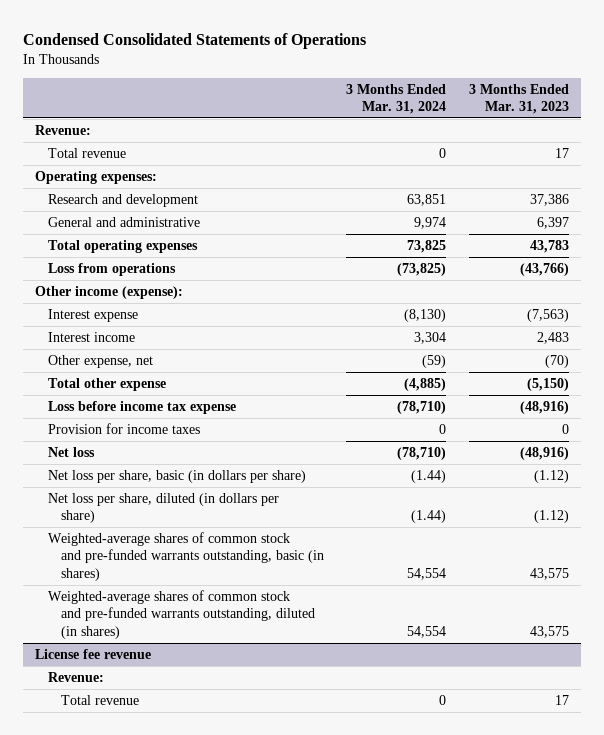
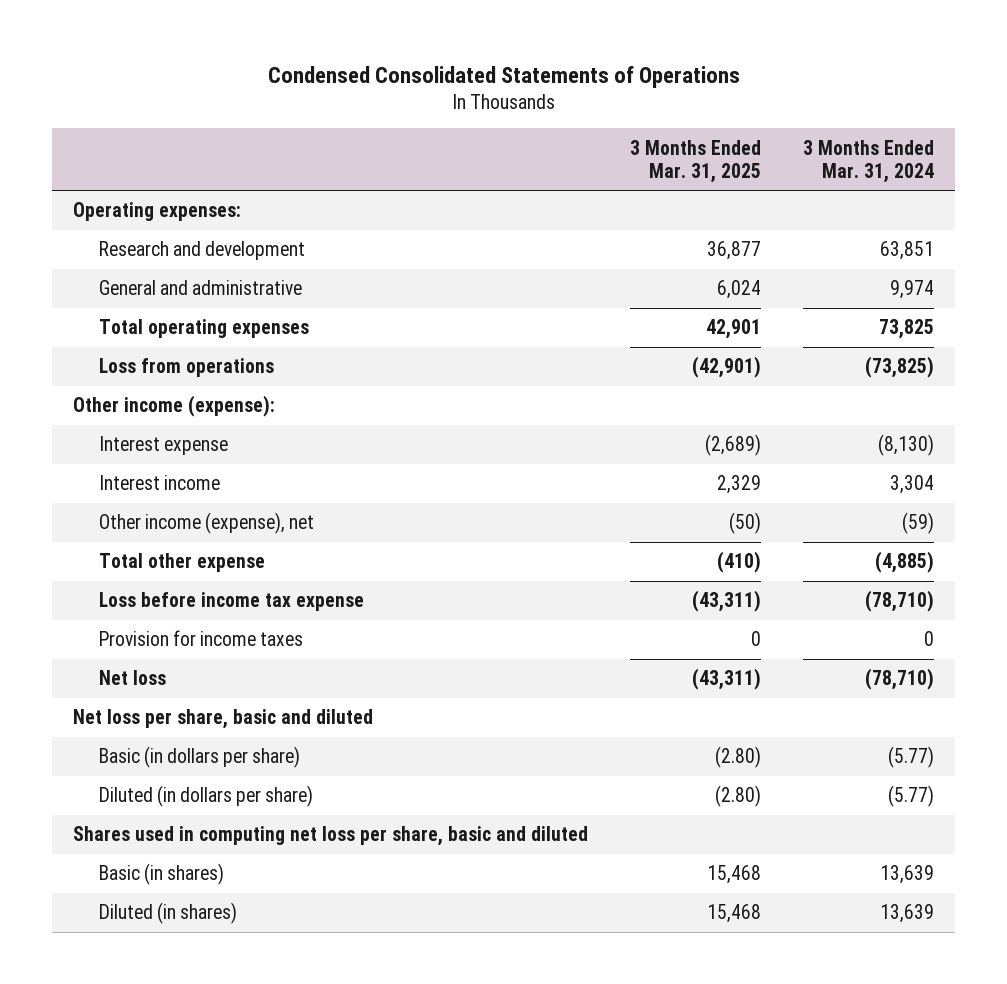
- | 3 Months Ended Mar. 31, 2024 | 3 Months Ended Mar. 31, 2023
+ | 3 Months Ended Mar. 31, 2025 | 3 Months Ended Mar. 31, 2024
- Revenue:
- Total revenue | 0 | 17
- Other expense, net | (59) | (70)
+ Other income (expense), net | (50) | (59)
- Net loss per share, basic (in dollars per share) | (1.44) | (1.12)
- Net loss per share, diluted (in dollars per share) | (1.44) | (1.12)
- Weighted-average shares of common stock and pre-funded warrants outstanding, basic (in shares) | 54,554 | 43,575
- Weighted-average shares of common stock and pre-funded warrants outstanding, diluted (in shares) | 54,554 | 43,575
- License fee revenue
- Revenue:
- Total revenue | 0 | 17
+ Net loss per share, basic and diluted
+ Basic (in dollars per share) | (2.80) | (5.77)
+ Diluted (in dollars per share) | (2.80) | (5.77)
+ Shares used in computing net loss per share, basic and diluted
+ Basic (in shares) | 15,468 | 13,639
+ Diluted (in shares) | 15,468 | 13,639

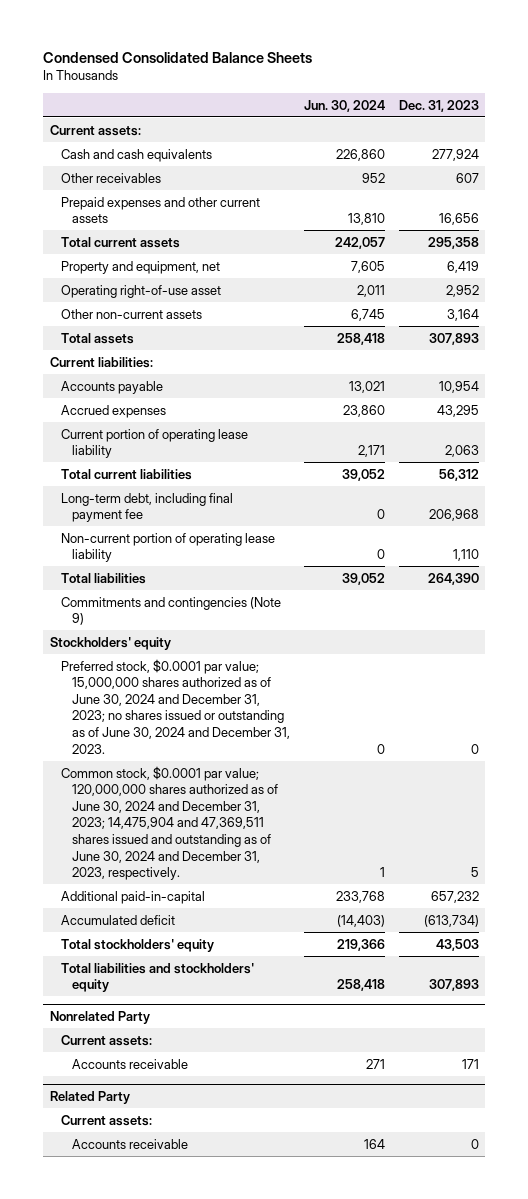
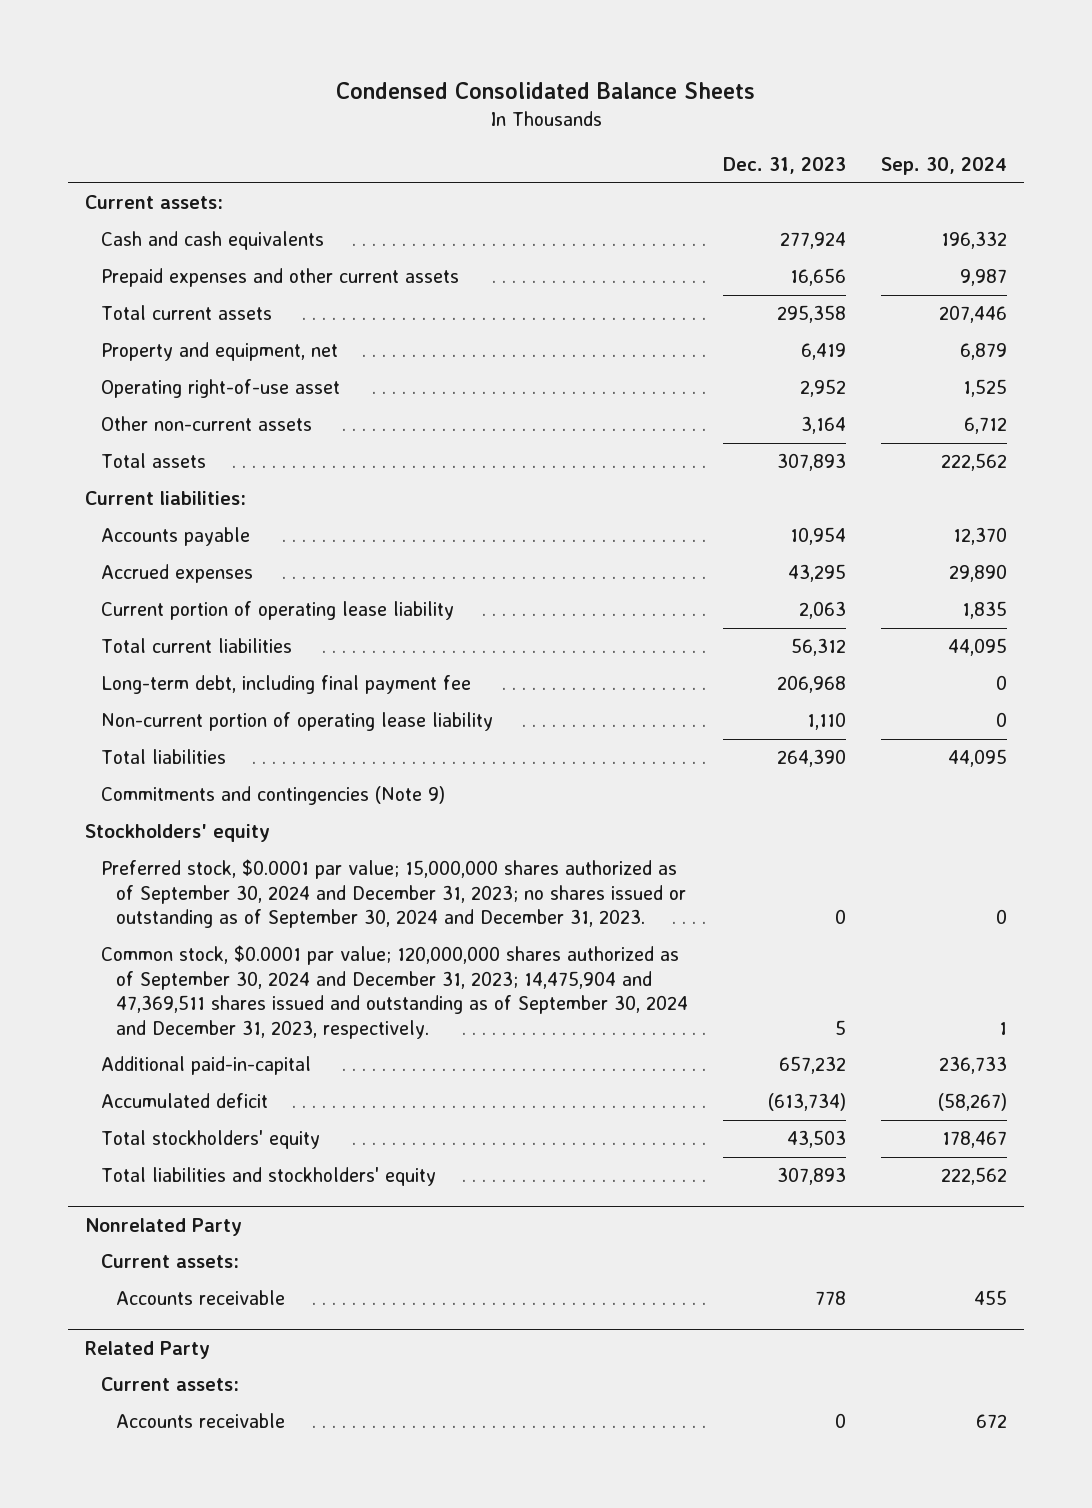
- | Jun. 30, 2024 | Dec. 31, 2023
+ | Dec. 31, 2023 | Sep. 30, 2024
- Other receivables | 952 | 607
- Preferred stock, $0.0001 par value; 15,000,000 shares authorized as of June 30, 2024 and December 31, 2023; no shares issued or outstanding as of June 30, 2024 and December 31, 2023. | 0 | 0
- Common stock, $0.0001 par value; 120,000,000 shares authorized as of June 30, 2024 and December 31, 2023; 14,475,904 and 47,369,511 shares issued and outstanding as of June 30, 2024 and December 31, 2023, respectively. | 1 | 5
+ Preferred stock, $0.0001 par value; 15,000,000 shares authorized as of September 30, 2024 and December 31, 2023; no shares issued or outstanding as of September 30, 2024 and December 31, 2023. | 0 | 0
+ Common stock, $0.0001 par value; 120,000,000 shares authorized as of September 30, 2024 and December 31, 2023; 14,475,904 and 47,369,511 shares issued and outstanding as of September 30, 2024 and December 31, 2023, respectively. | 5 | 1
@ Nonrelated Party
- Accounts receivable | 271 | 171
+ Accounts receivable | 778 | 455

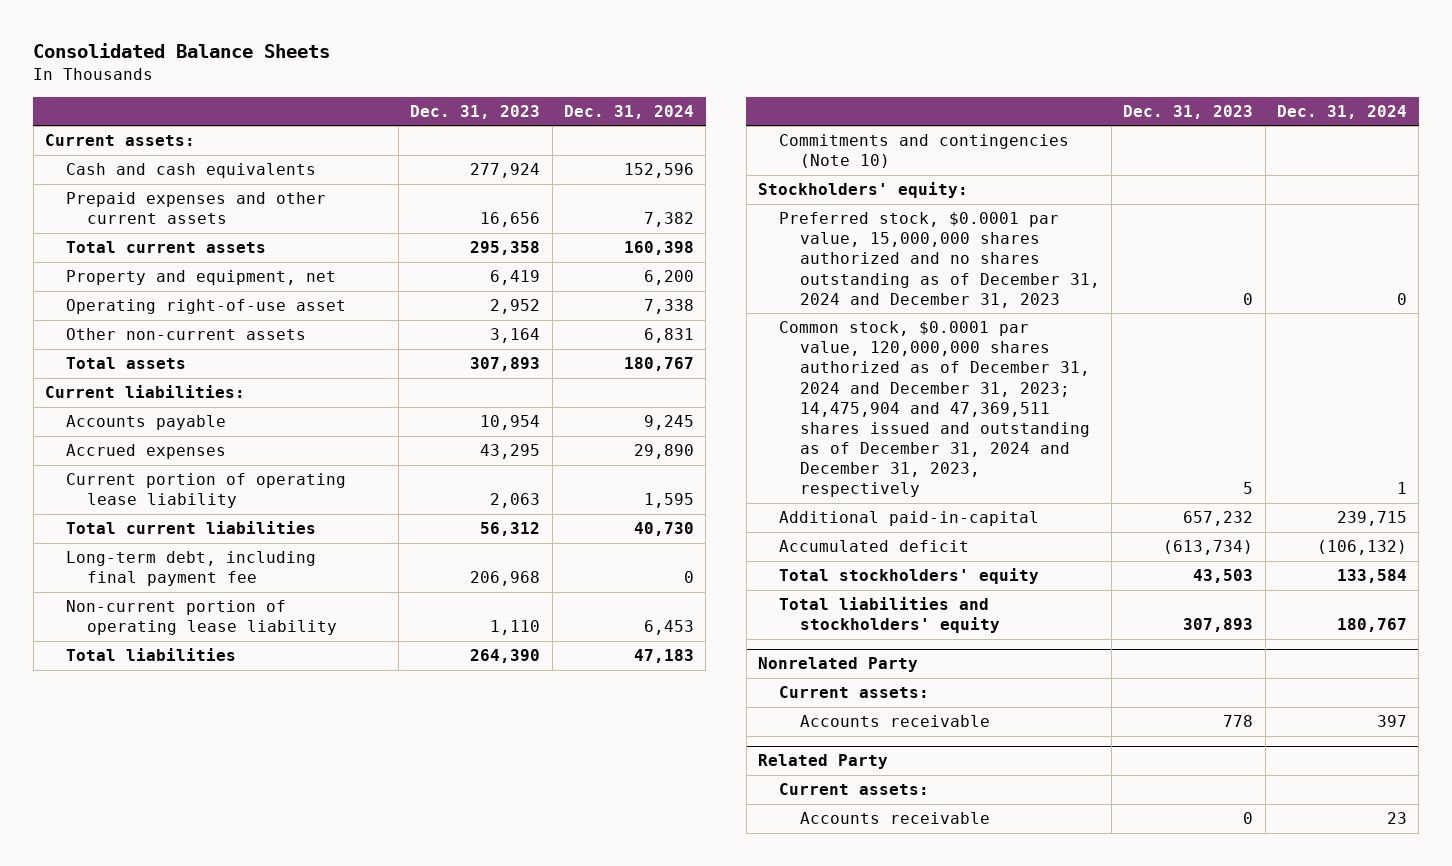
- Condensed Consolidated Balance Sheets
+ Consolidated Balance Sheets
- | Dec. 31, 2023 | Sep. 30, 2024
+ | Dec. 31, 2023 | Dec. 31, 2024
- Commitments and contingencies (Note 9)
- Stockholders' equity
- Preferred stock, $0.0001 par value; 15,000,000 shares authorized as of September 30, 2024 and December 31, 2023; no shares issued or outstanding as of September 30, 2024 and December 31, 2023. | 0 | 0
- Common stock, $0.0001 par value; 120,000,000 shares authorized as of September 30, 2024 and December 31, 2023; 14,475,904 and 47,369,511 shares issued and outstanding as of September 30, 2024 and December 31, 2023, respectively. | 5 | 1
+ Commitments and contingencies (Note 10)
+ Stockholders' equity:
+ Preferred stock, $0.0001 par value, 15,000,000 shares authorized and no shares outstanding as of December 31, 2024 and December 31, 2023 | 0 | 0
+ Common stock, $0.0001 par value, 120,000,000 shares authorized as of December 31, 2024 and December 31, 2023; 14,475,904 and 47,369,511 shares issued and outstanding as of December 31, 2024 and December 31, 2023, respectively | 5 | 1

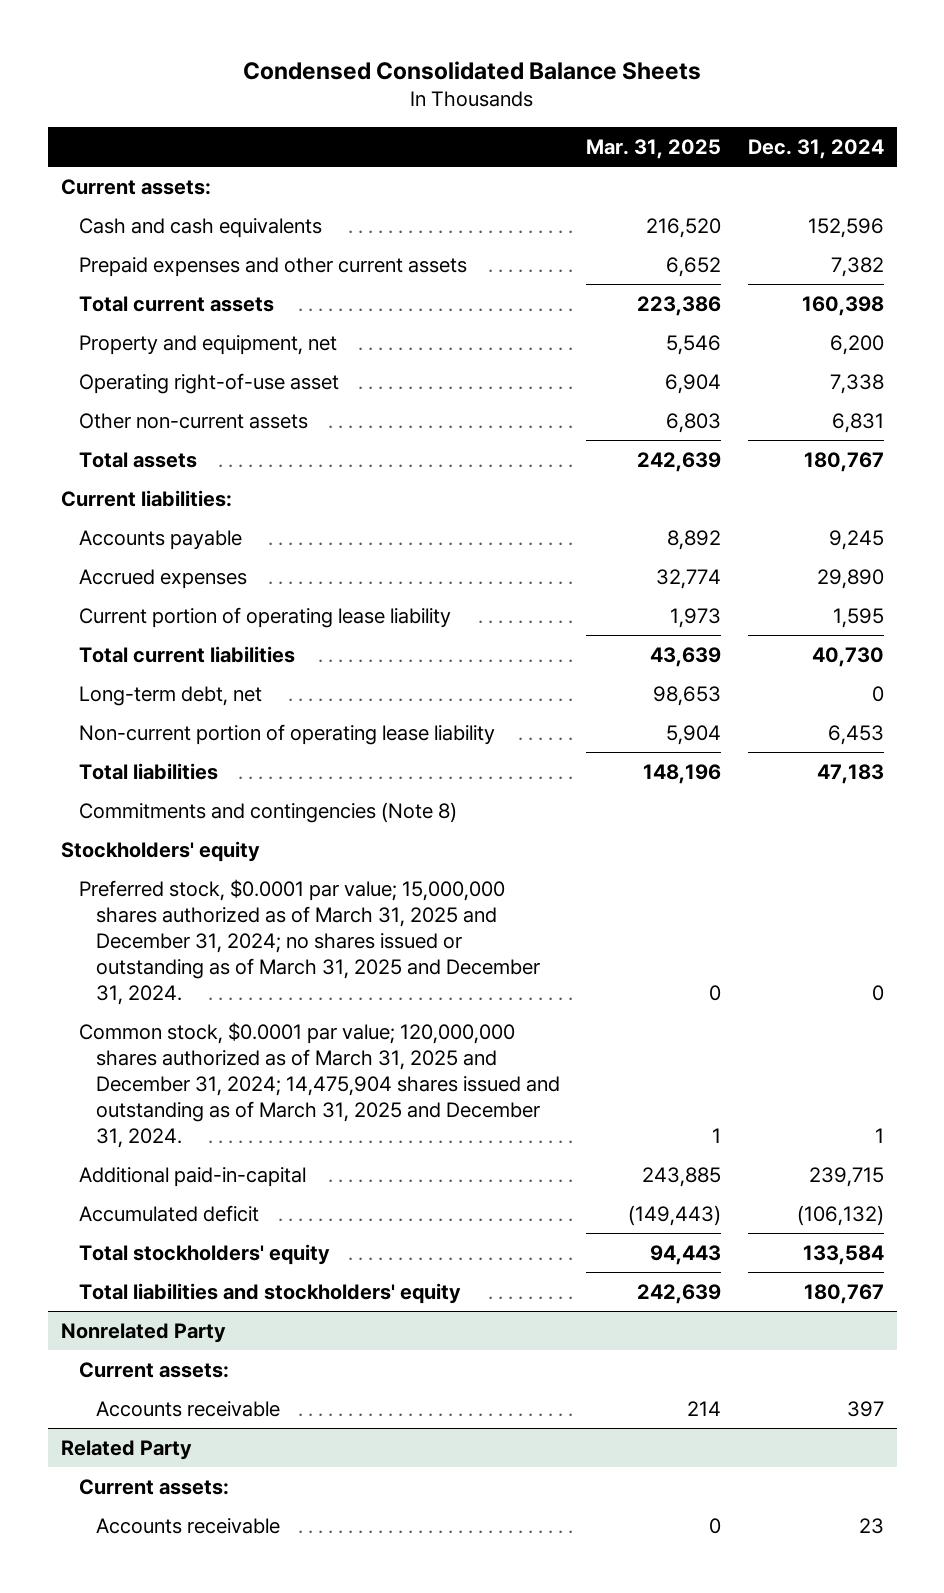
- Consolidated Balance Sheets
+ Condensed Consolidated Balance Sheets
- | Dec. 31, 2023 | Dec. 31, 2024
+ | Mar. 31, 2025 | Dec. 31, 2024
- Long-term debt, including final payment fee | 206,968 | 0
+ Long-term debt, net | 98,653 | 0
- Commitments and contingencies (Note 10)
- Stockholders' equity:
- Preferred stock, $0.0001 par value, 15,000,000 shares authorized and no shares outstanding as of December 31, 2024 and December 31, 2023 | 0 | 0
- Common stock, $0.0001 par value, 120,000,000 shares authorized as of December 31, 2024 and December 31, 2023; 14,475,904 and 47,369,511 shares issued and outstanding as of December 31, 2024 and December 31, 2023, respectively | 5 | 1
+ Commitments and contingencies (Note 8)
+ Stockholders' equity
+ Preferred stock, $0.0001 par value; 15,000,000 shares authorized as of March 31, 2025 and December 31, 2024; no shares issued or outstanding as of March 31, 2025 and December 31, 2024. | 0 | 0
+ Common stock, $0.0001 par value; 120,000,000 shares authorized as of March 31, 2025 and December 31, 2024; 14,475,904 shares issued and outstanding as of March 31, 2025 and December 31, 2024. | 1 | 1

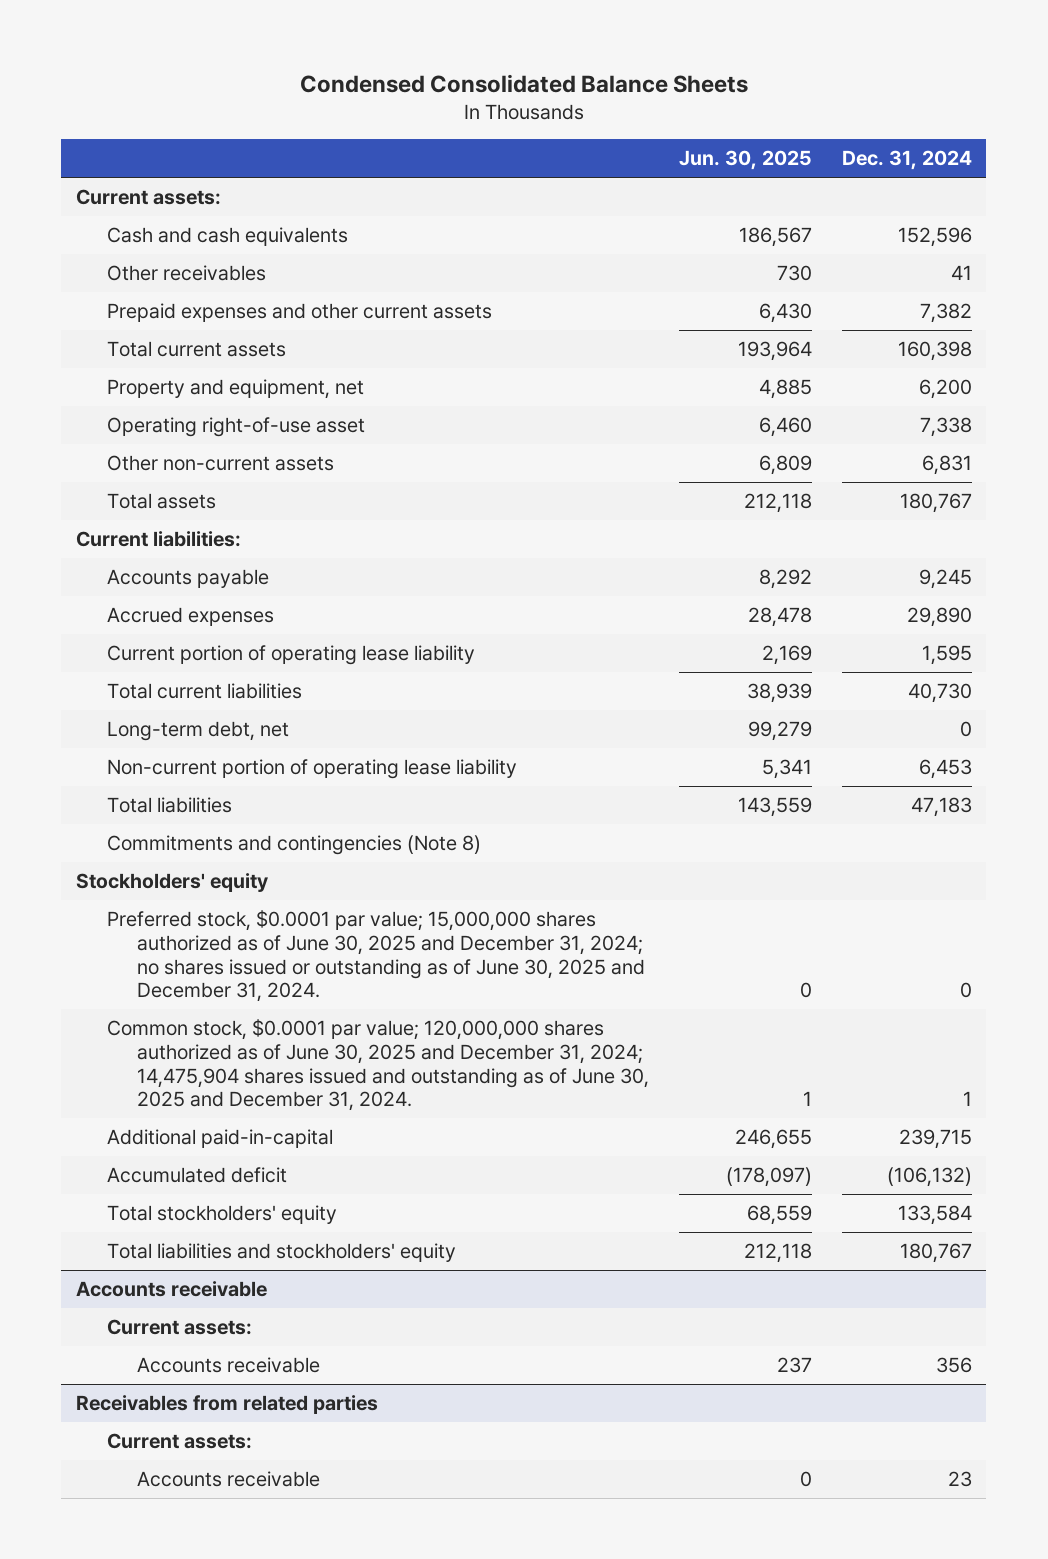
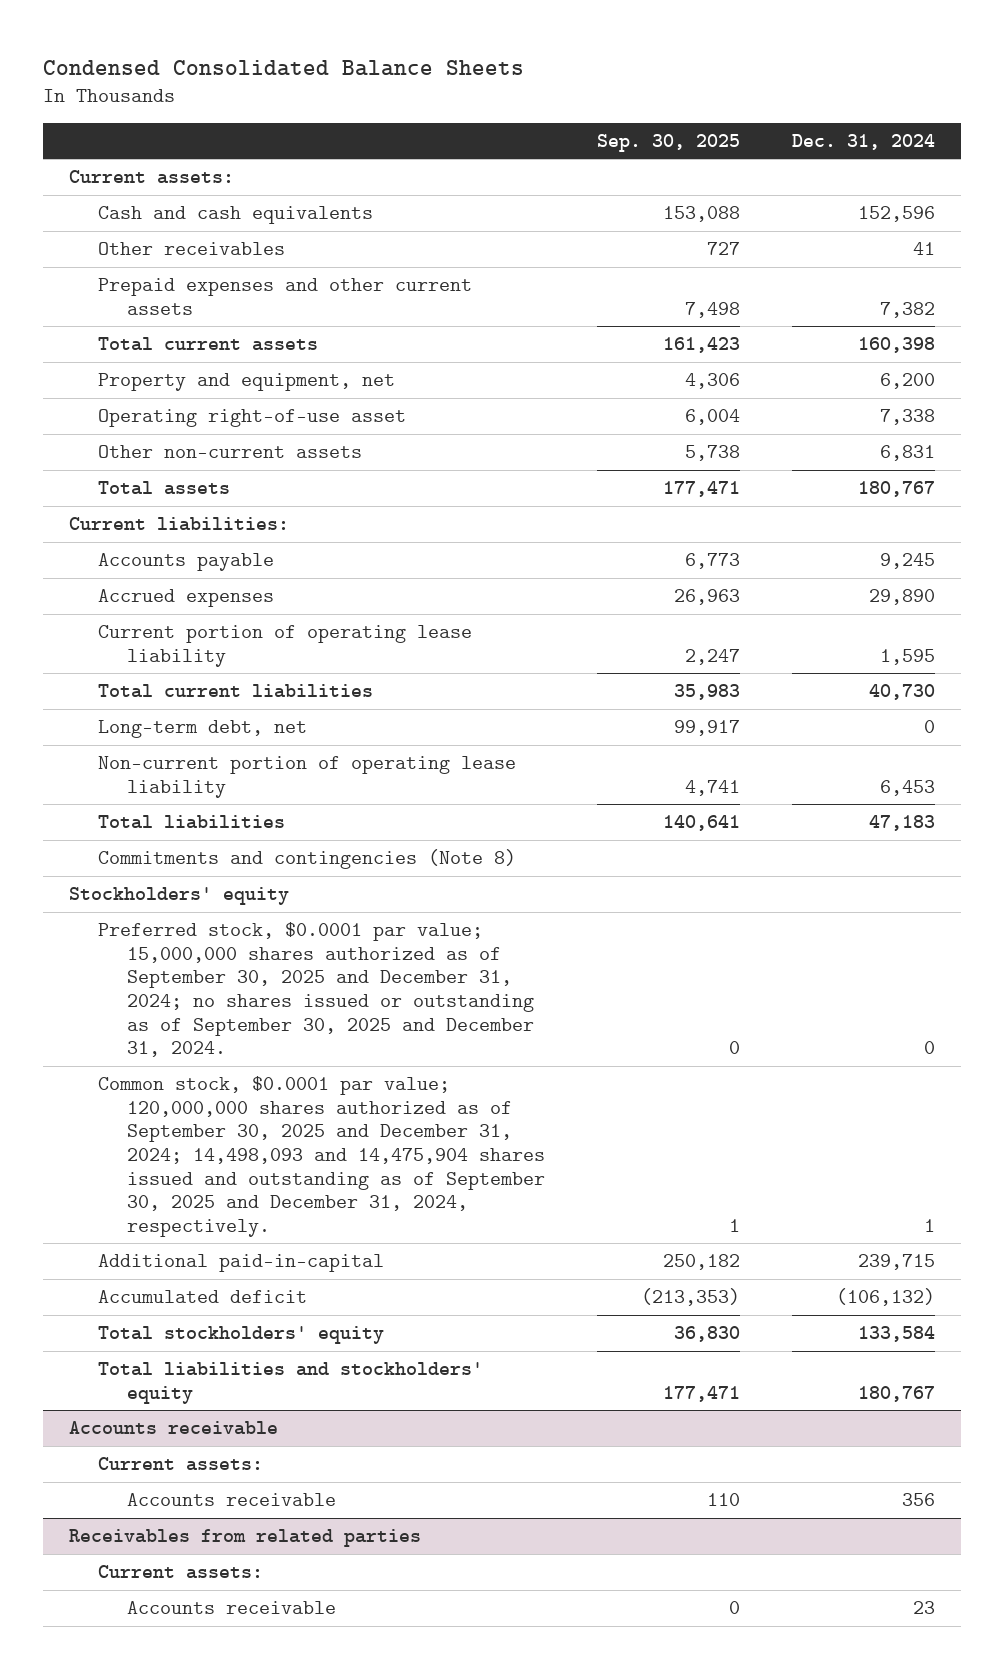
- | Jun. 30, 2025 | Dec. 31, 2024
+ | Sep. 30, 2025 | Dec. 31, 2024
- Preferred stock, $0.0001 par value; 15,000,000 shares authorized as of June 30, 2025 and December 31, 2024; no shares issued or outstanding as of June 30, 2025 and December 31, 2024. | 0 | 0
- Common stock, $0.0001 par value; 120,000,000 shares authorized as of June 30, 2025 and December 31, 2024; 14,475,904 shares issued and outstanding as of June 30, 2025 and December 31, 2024. | 1 | 1
+ Preferred stock, $0.0001 par value; 15,000,000 shares authorized as of September 30, 2025 and December 31, 2024; no shares issued or outstanding as of September 30, 2025 and December 31, 2024. | 0 | 0
+ Common stock, $0.0001 par value; 120,000,000 shares authorized as of September 30, 2025 and December 31, 2024; 14,498,093 and 14,475,904 shares issued and outstanding as of September 30, 2025 and December 31, 2024, respectively. | 1 | 1

